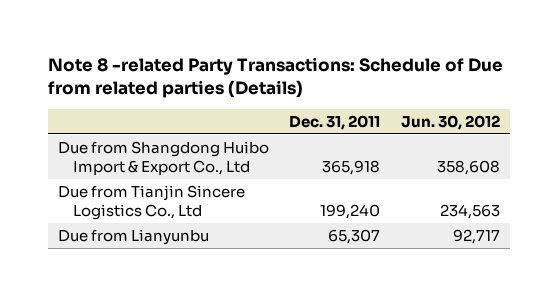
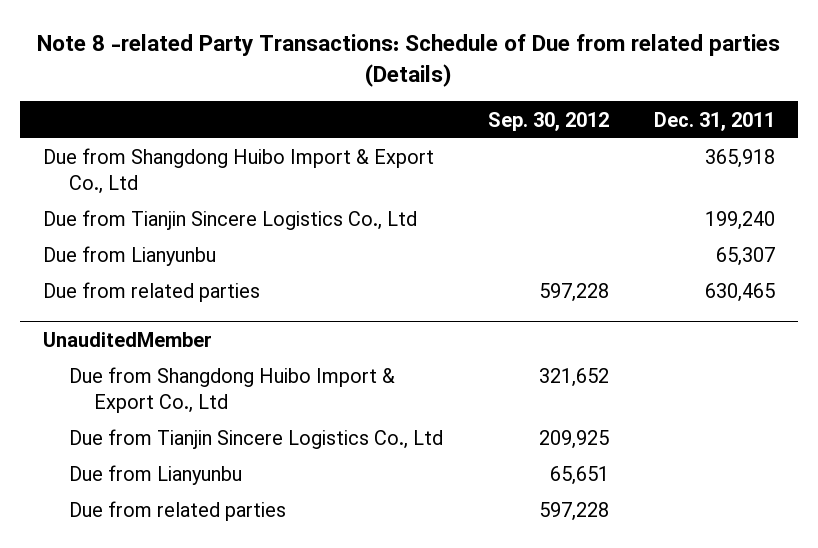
- | Dec. 31, 2011 | Jun. 30, 2012
+ | Sep. 30, 2012 | Dec. 31, 2011
+ Due from related parties | 597,228 | 630,465
+ UnauditedMember
+ Due from Shangdong Huibo Import & Export Co., Ltd | 321,652 |
+ Due from Tianjin Sincere Logistics Co., Ltd | 209,925 |
+ Due from Lianyunbu | 65,651 |
+ Due from related parties | 597,228 |

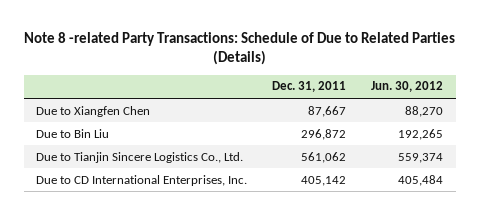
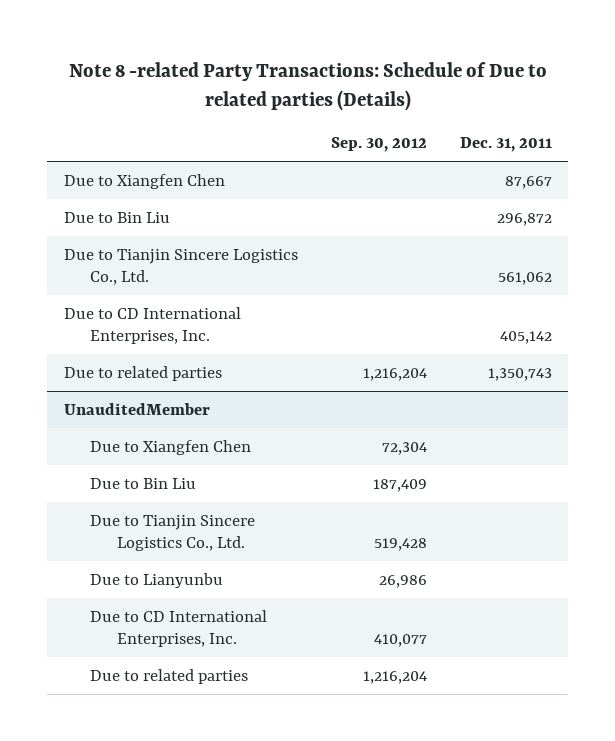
- Note 8 -related Party Transactions: Schedule of Due to Related Parties (Details)
+ Note 8 -related Party Transactions: Schedule of Due to related parties (Details)
- | Dec. 31, 2011 | Jun. 30, 2012
+ | Sep. 30, 2012 | Dec. 31, 2011
+ Due to related parties | 1,216,204 | 1,350,743
+ UnauditedMember
+ Due to Xiangfen Chen | 72,304 |
+ Due to Bin Liu | 187,409 |
+ Due to Tianjin Sincere Logistics Co., Ltd. | 519,428 |
+ Due to Lianyunbu | 26,986 |
+ Due to CD International Enterprises, Inc. | 410,077 |
+ Due to related parties | 1,216,204 |

